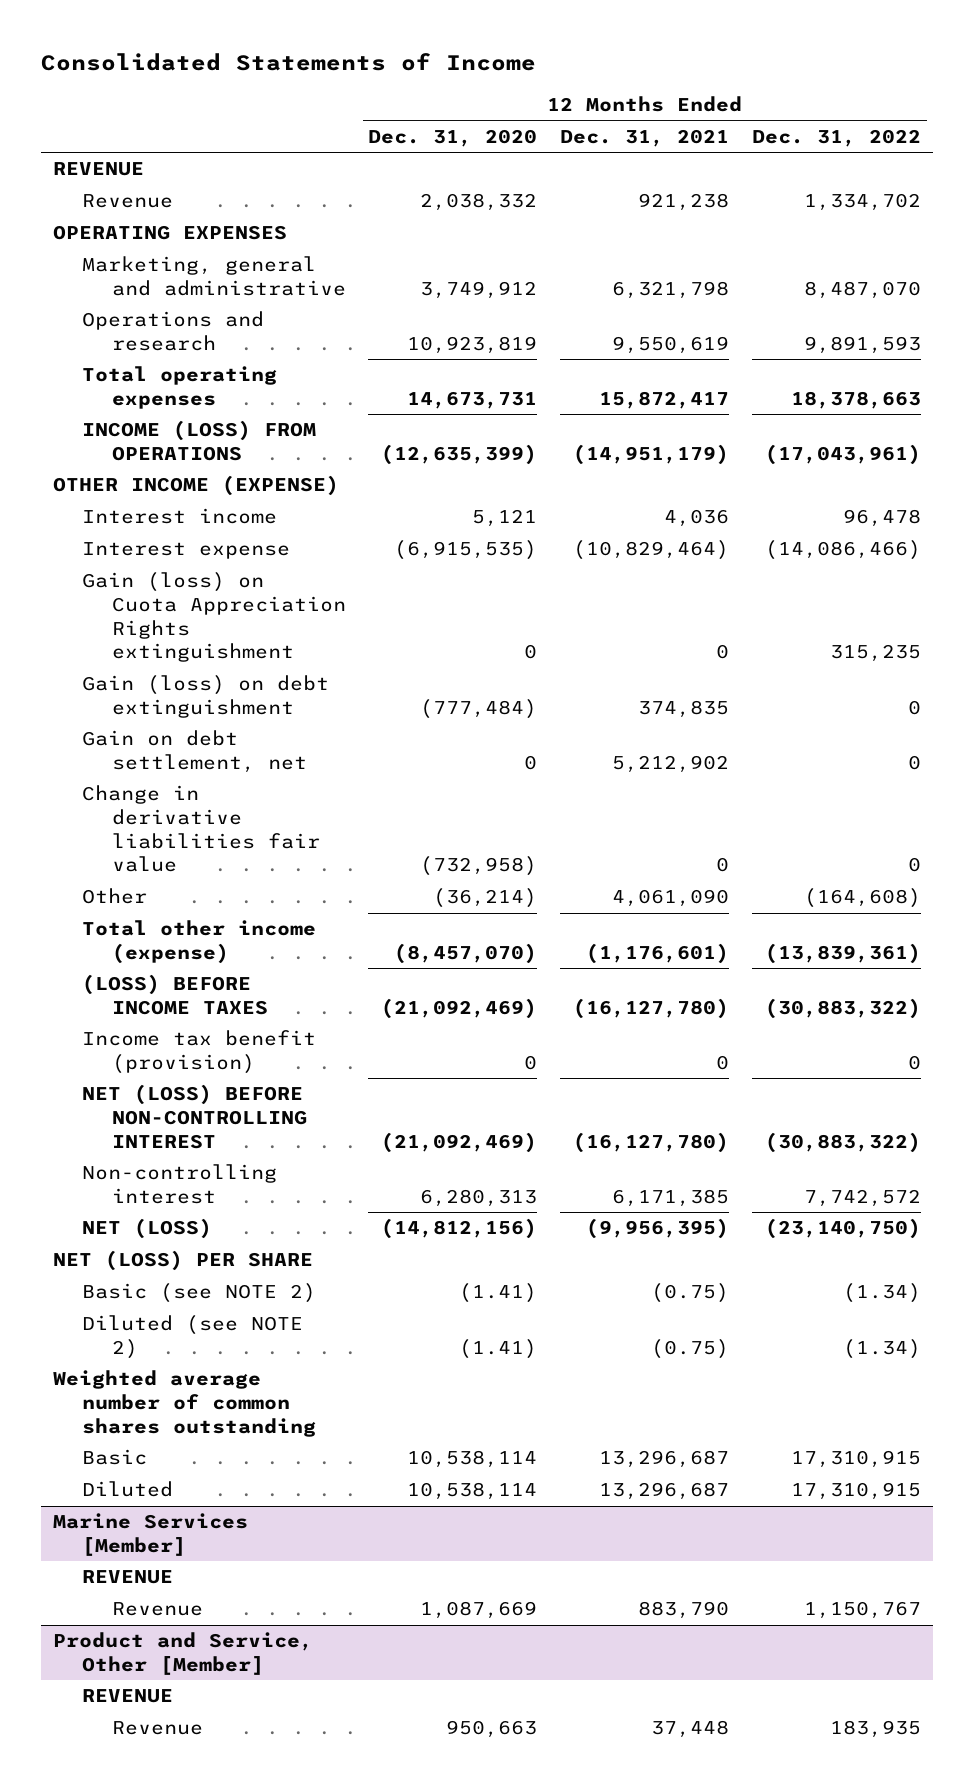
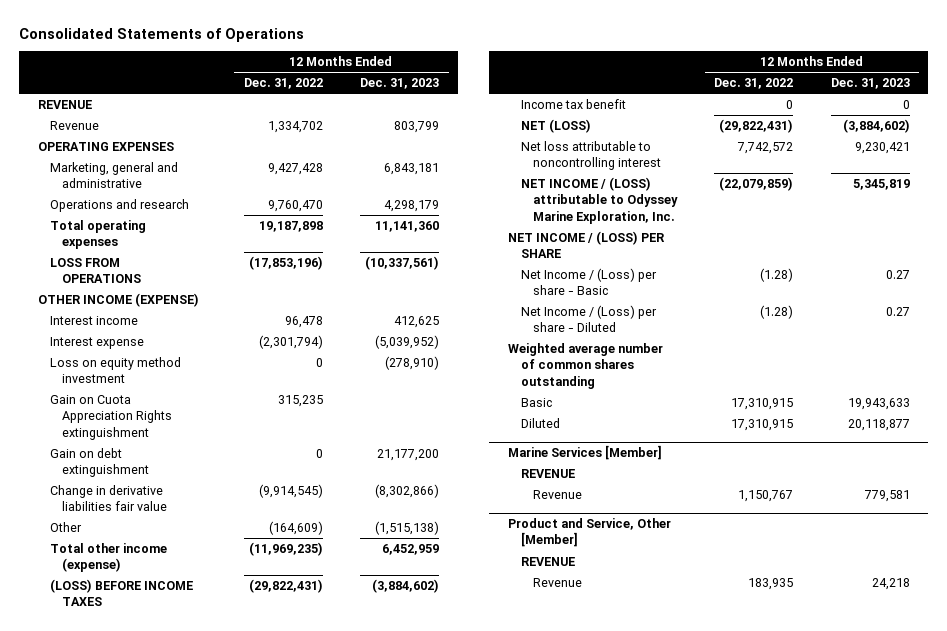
- Consolidated Statements of Income
+ Consolidated Statements of Operations
- | 12 Months Ended Dec. 31, 2020 | 12 Months Ended Dec. 31, 2021 | 12 Months Ended Dec. 31, 2022
+ | 12 Months Ended Dec. 31, 2022 | 12 Months Ended Dec. 31, 2023
- Marketing, general and administrative | 3,749,912 | 6,321,798 | 8,487,070
- Operations and research | 10,923,819 | 9,550,619 | 9,891,593
- Total operating expenses | 14,673,731 | 15,872,417 | 18,378,663
- INCOME (LOSS) FROM OPERATIONS | (12,635,399) | (14,951,179) | (17,043,961)
+ Marketing, general and administrative | 9,427,428 | 6,843,181
+ Operations and research | 9,760,470 | 4,298,179
+ Total operating expenses | 19,187,898 | 11,141,360
+ LOSS FROM OPERATIONS | (17,853,196) | (10,337,561)
- Interest expense | (6,915,535) | (10,829,464) | (14,086,466)
- Gain (loss) on Cuota Appreciation Rights extinguishment | 0 | 0 | 315,235
- Gain (loss) on debt extinguishment | (777,484) | 374,835 | 0
- Gain on debt settlement, net | 0 | 5,212,902 | 0
- Change in derivative liabilities fair value | (732,958) | 0 | 0
- Other | (36,214) | 4,061,090 | (164,608)
- Total other income (expense) | (8,457,070) | (1,176,601) | (13,839,361)
- (LOSS) BEFORE INCOME TAXES | (21,092,469) | (16,127,780) | (30,883,322)
- Income tax benefit (provision) | 0 | 0 | 0
- NET (LOSS) BEFORE NON-CONTROLLING INTEREST | (21,092,469) | (16,127,780) | (30,883,322)
- Non-controlling interest | 6,280,313 | 6,171,385 | 7,742,572
- NET (LOSS) | (14,812,156) | (9,956,395) | (23,140,750)
- NET (LOSS) PER SHARE
- Basic (see NOTE 2) | (1.41) | (0.75) | (1.34)
- Diluted (see NOTE 2) | (1.41) | (0.75) | (1.34)
+ Interest expense | (2,301,794) | (5,039,952)
+ Loss on equity method investment | 0 | (278,910)
+ Gain on Cuota Appreciation Rights extinguishment | 315,235 |
+ Gain on debt extinguishment | 0 | 21,177,200
+ Change in derivative liabilities fair value | (9,914,545) | (8,302,866)
+ Other | (164,609) | (1,515,138)
+ Total other income (expense) | (11,969,235) | 6,452,959
+ (LOSS) BEFORE INCOME TAXES | (29,822,431) | (3,884,602)
+ Income tax benefit | 0 | 0
+ NET (LOSS) | (29,822,431) | (3,884,602)
+ Net loss attributable to noncontrolling interest | 7,742,572 | 9,230,421
+ NET INCOME / (LOSS) attributable to Odyssey Marine Exploration, Inc. | (22,079,859) | 5,345,819
+ NET INCOME / (LOSS) PER SHARE
+ Net Income / (Loss) per share - Basic | (1.28) | 0.27
+ Net Income / (Loss) per share - Diluted | (1.28) | 0.27

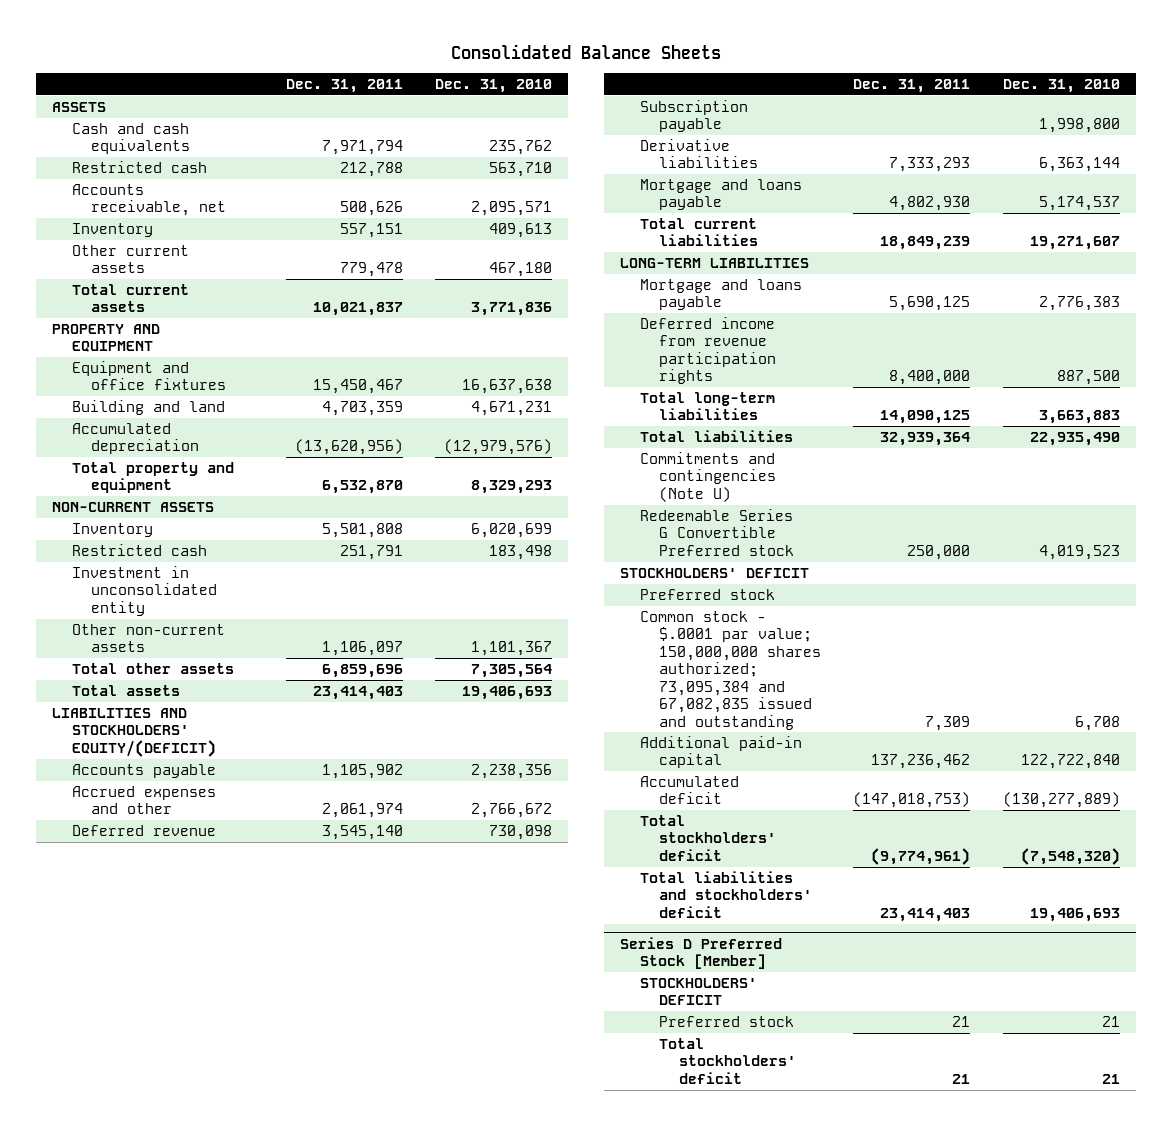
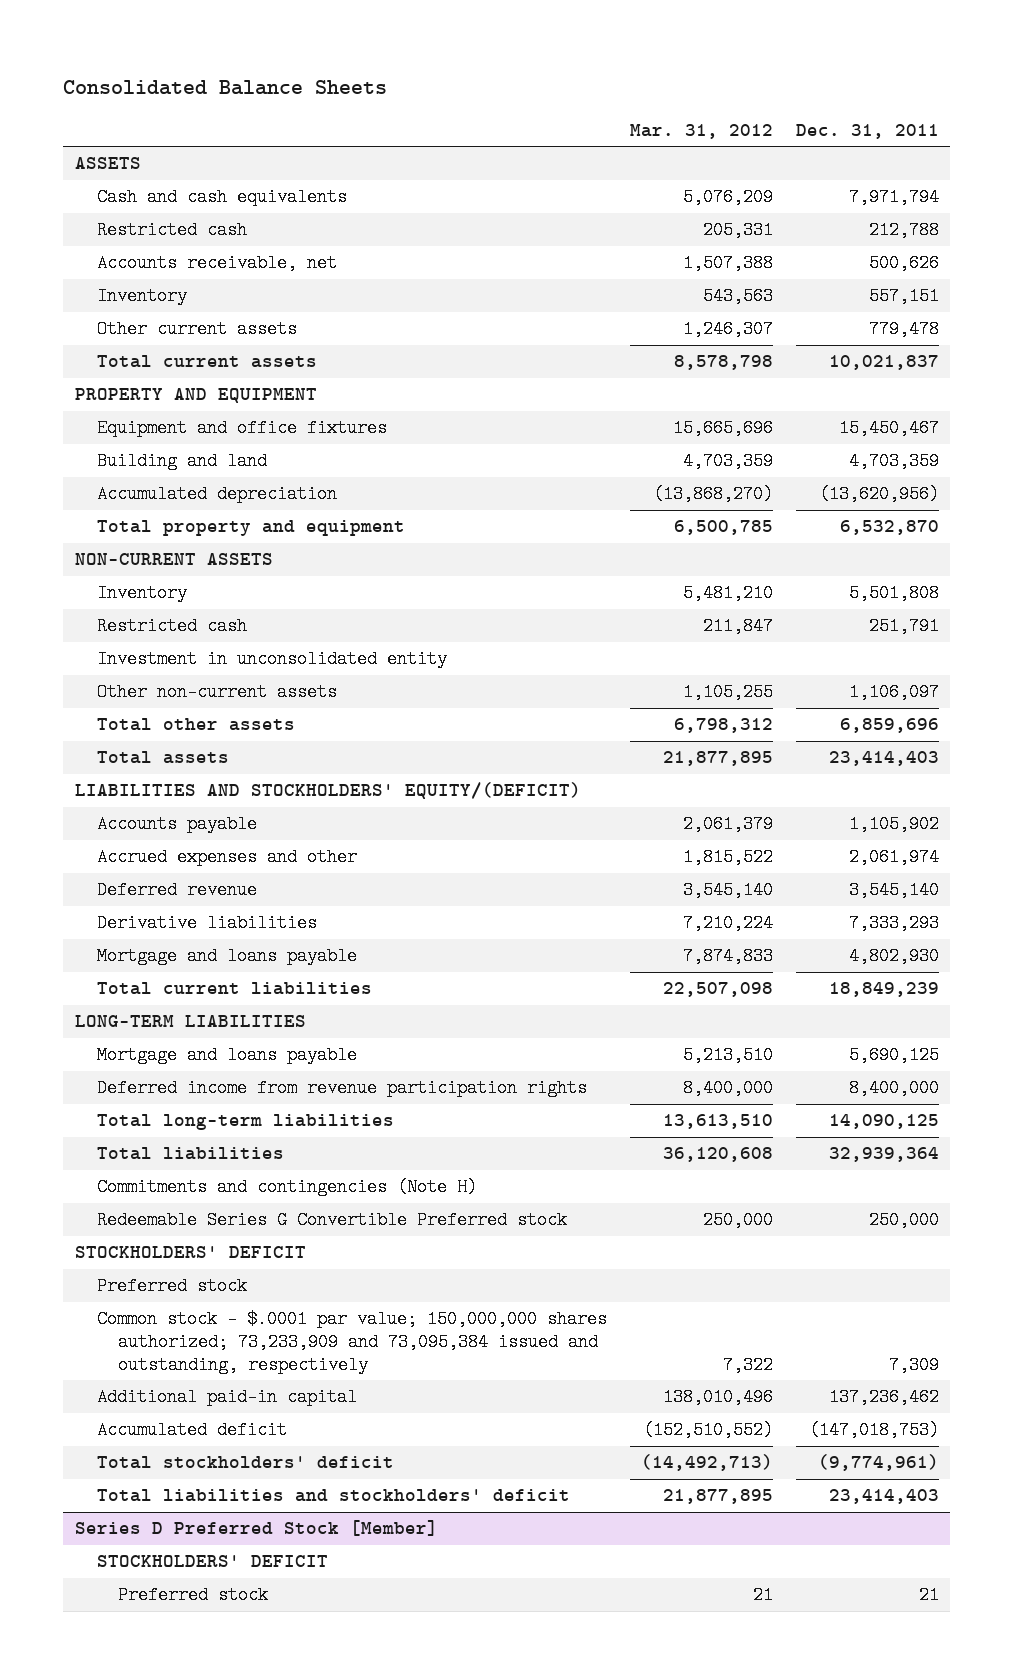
- | Dec. 31, 2011 | Dec. 31, 2010
+ | Mar. 31, 2012 | Dec. 31, 2011
- Subscription payable | | 1,998,800
- Commitments and contingencies (Note U)
+ Commitments and contingencies (Note H)
- Common stock - $.0001 par value; 150,000,000 shares authorized; 73,095,384 and 67,082,835 issued and outstanding | 7,309 | 6,708
+ Common stock - $.0001 par value; 150,000,000 shares authorized; 73,233,909 and 73,095,384 issued and outstanding, respectively | 7,322 | 7,309
@ Series D Preferred Stock [Member]
- Total stockholders' deficit | 21 | 21

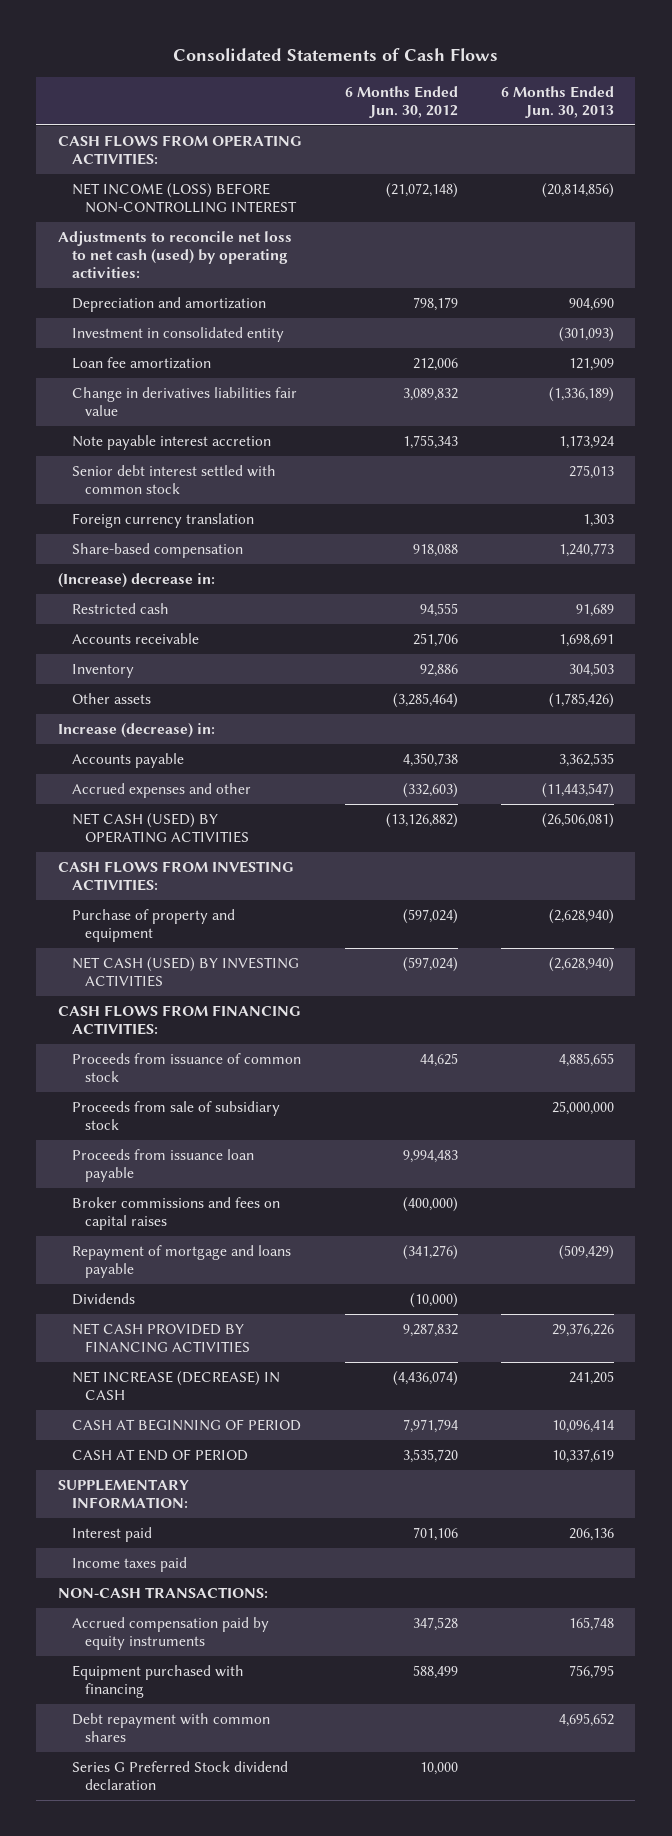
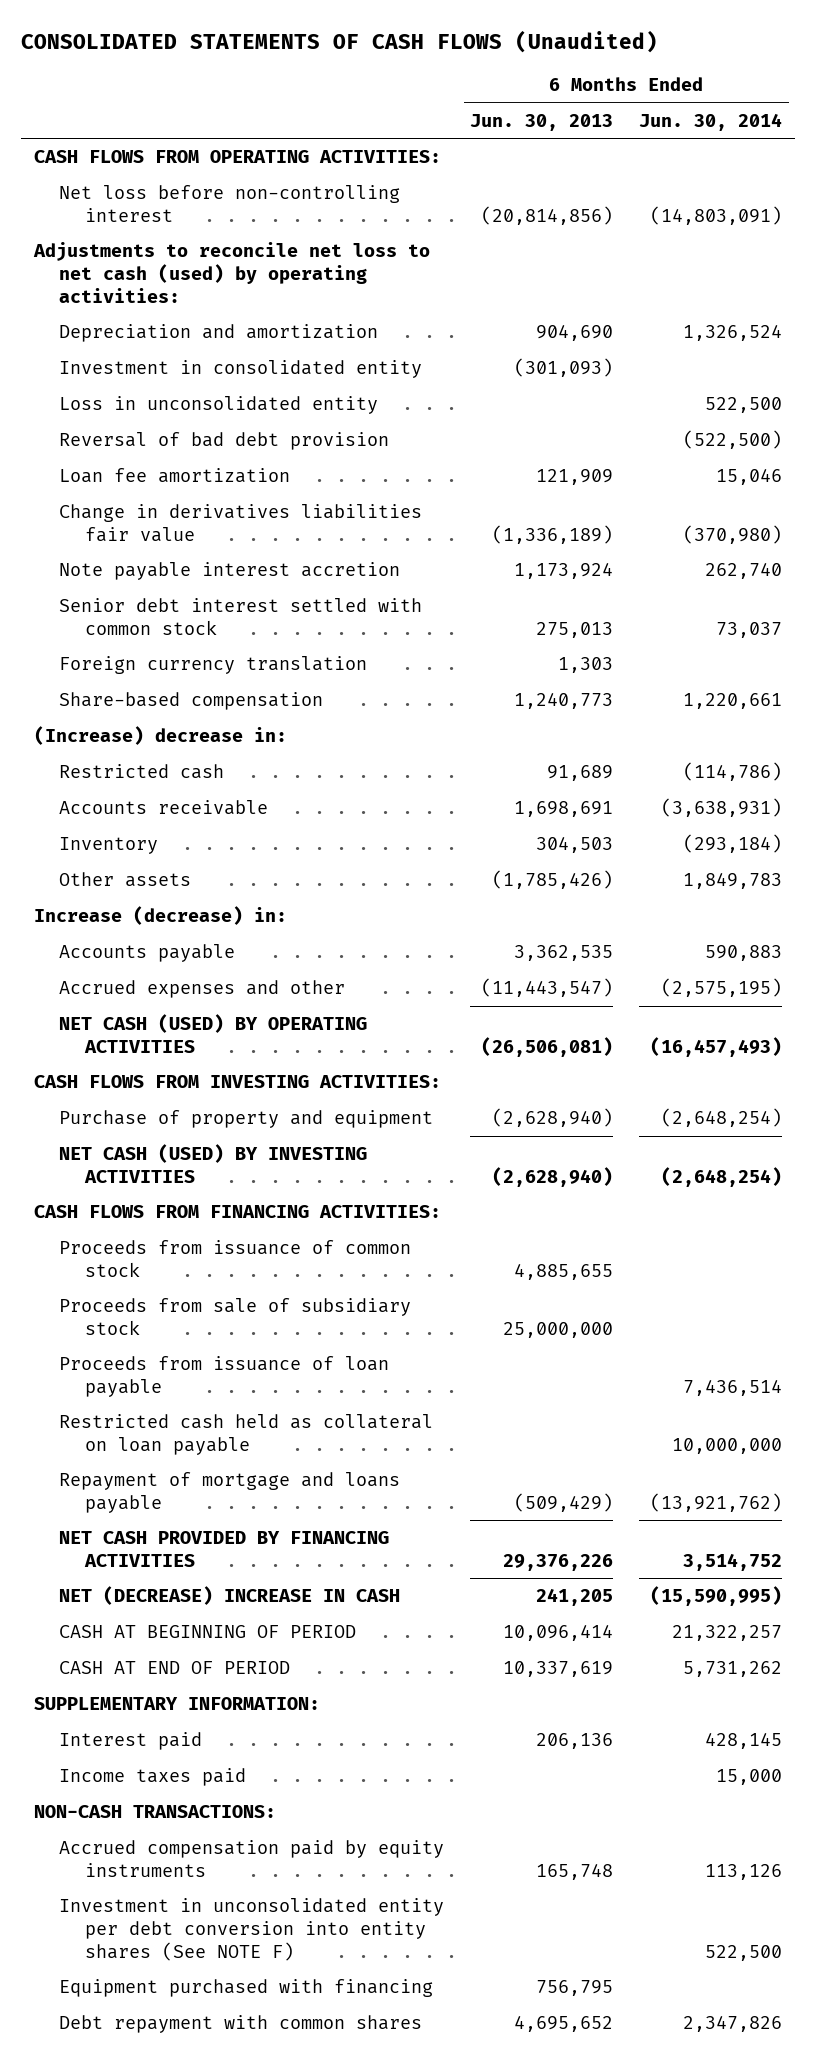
- Consolidated Statements of Cash Flows
+ CONSOLIDATED STATEMENTS OF CASH FLOWS (Unaudited)
- | 6 Months Ended Jun. 30, 2012 | 6 Months Ended Jun. 30, 2013
+ | 6 Months Ended Jun. 30, 2013 | 6 Months Ended Jun. 30, 2014
- NET INCOME (LOSS) BEFORE NON-CONTROLLING INTEREST | (21,072,148) | (20,814,856)
+ Net loss before non-controlling interest | (20,814,856) | (14,803,091)
+ Loss in unconsolidated entity | | 522,500
+ Reversal of bad debt provision | | (522,500)
- Proceeds from issuance loan payable | 9,994,483 |
- Broker commissions and fees on capital raises | (400,000) |
+ Proceeds from issuance of loan payable | | 7,436,514
+ Restricted cash held as collateral on loan payable | | 10,000,000
- Dividends | (10,000) |
- NET INCREASE (DECREASE) IN CASH | (4,436,074) | 241,205
+ NET (DECREASE) INCREASE IN CASH | 241,205 | (15,590,995)
+ Investment in unconsolidated entity per debt conversion into entity shares (See NOTE F) | | 522,500
- Series G Preferred Stock dividend declaration | 10,000 |

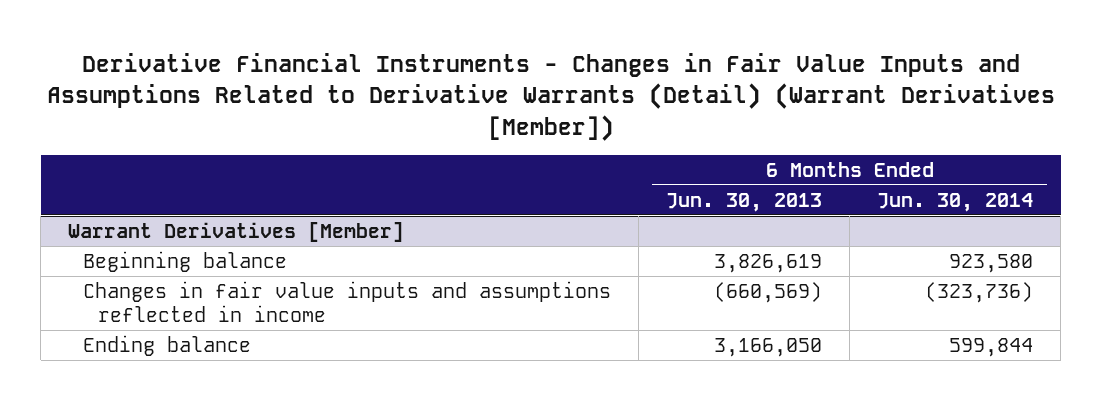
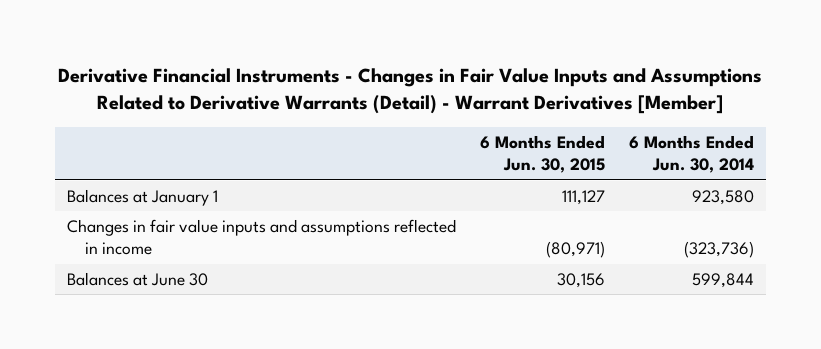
- Derivative Financial Instruments - Changes in Fair Value Inputs and Assumptions Related to Derivative Warrants (Detail) (Warrant Derivatives [Member])
+ Derivative Financial Instruments - Changes in Fair Value Inputs and Assumptions Related to Derivative Warrants (Detail) - Warrant Derivatives [Member]
- | 6 Months Ended Jun. 30, 2013 | 6 Months Ended Jun. 30, 2014
+ | 6 Months Ended Jun. 30, 2015 | 6 Months Ended Jun. 30, 2014
- Warrant Derivatives [Member]
- Beginning balance | 3,826,619 | 923,580
+ Balances at January 1 | 111,127 | 923,580
- Ending balance | 3,166,050 | 599,844
+ Balances at June 30 | 30,156 | 599,844

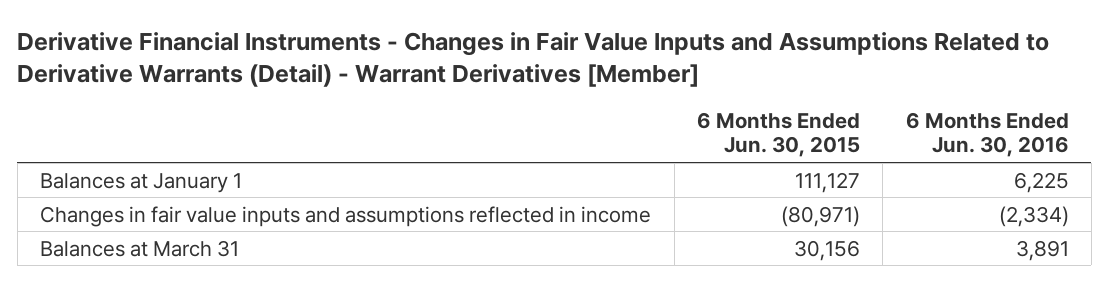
- | 6 Months Ended Jun. 30, 2015 | 6 Months Ended Jun. 30, 2014
+ | 6 Months Ended Jun. 30, 2015 | 6 Months Ended Jun. 30, 2016
- Balances at June 30 | 30,156 | 599,844
+ Balances at March 31 | 30,156 | 3,891

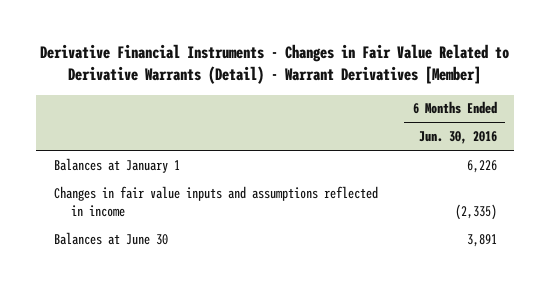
- Derivative Financial Instruments - Changes in Fair Value Inputs and Assumptions Related to Derivative Warrants (Detail) - Warrant Derivatives [Member]
+ Derivative Financial Instruments - Changes in Fair Value Related to Derivative Warrants (Detail) - Warrant Derivatives [Member]
- | 6 Months Ended Jun. 30, 2015 | 6 Months Ended Jun. 30, 2016
+ | 6 Months Ended Jun. 30, 2016
- Balances at January 1 | 111,127 | 6,225
- Changes in fair value inputs and assumptions reflected in income | (80,971) | (2,334)
- Balances at March 31 | 30,156 | 3,891
+ Balances at January 1 | 6,226
+ Changes in fair value inputs and assumptions reflected in income | (2,335)
+ Balances at June 30 | 3,891

